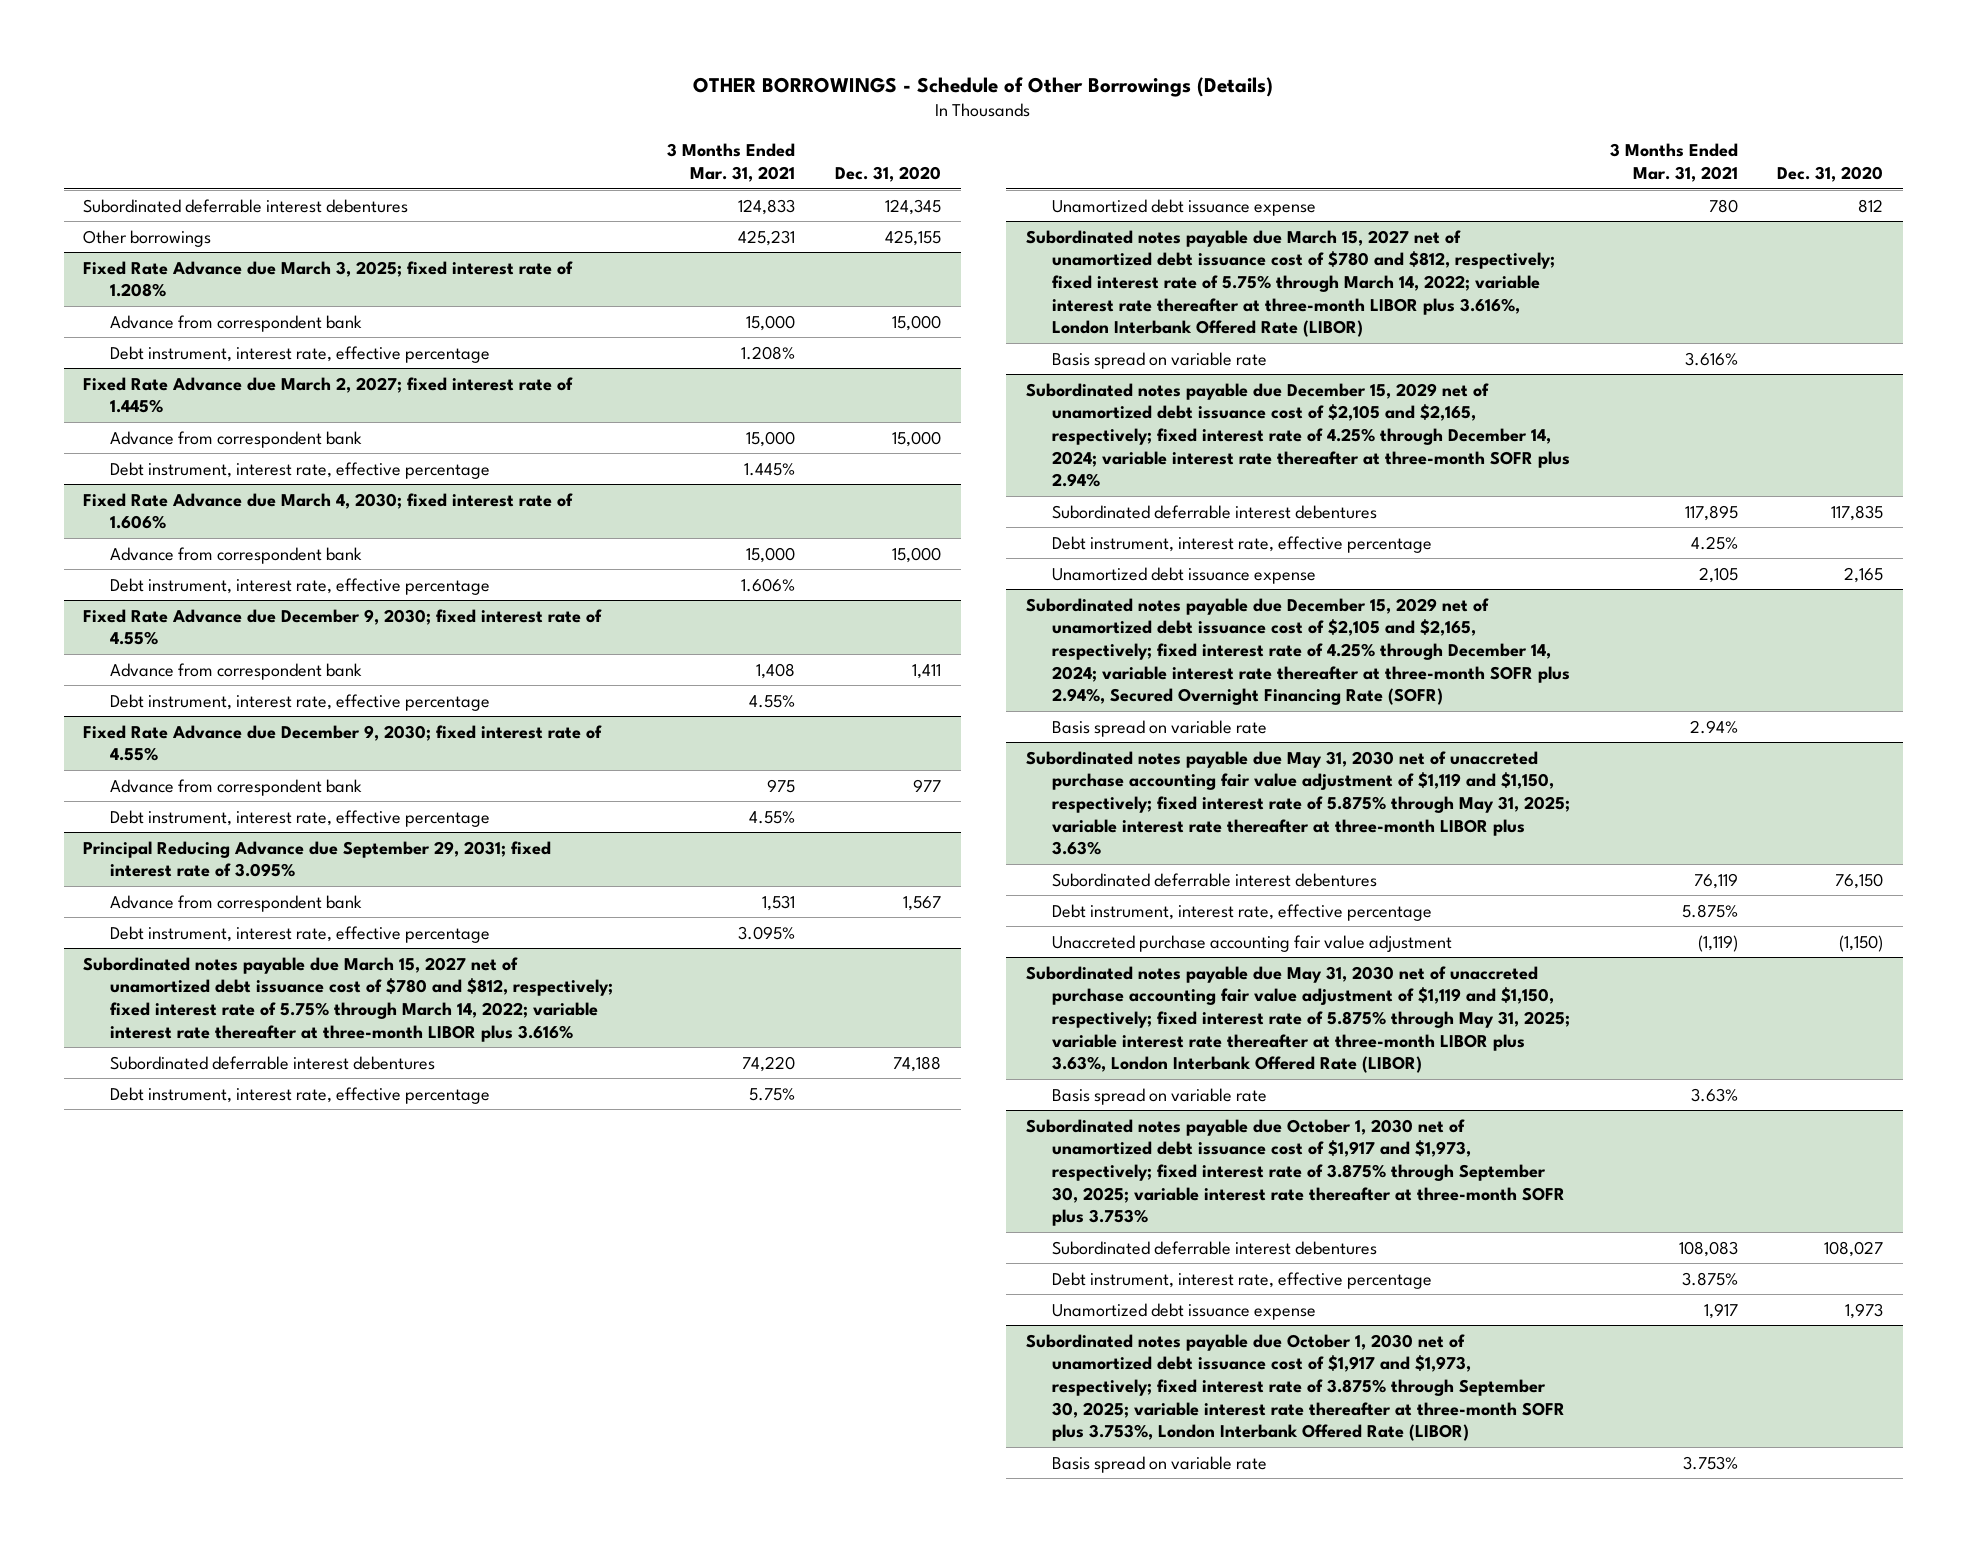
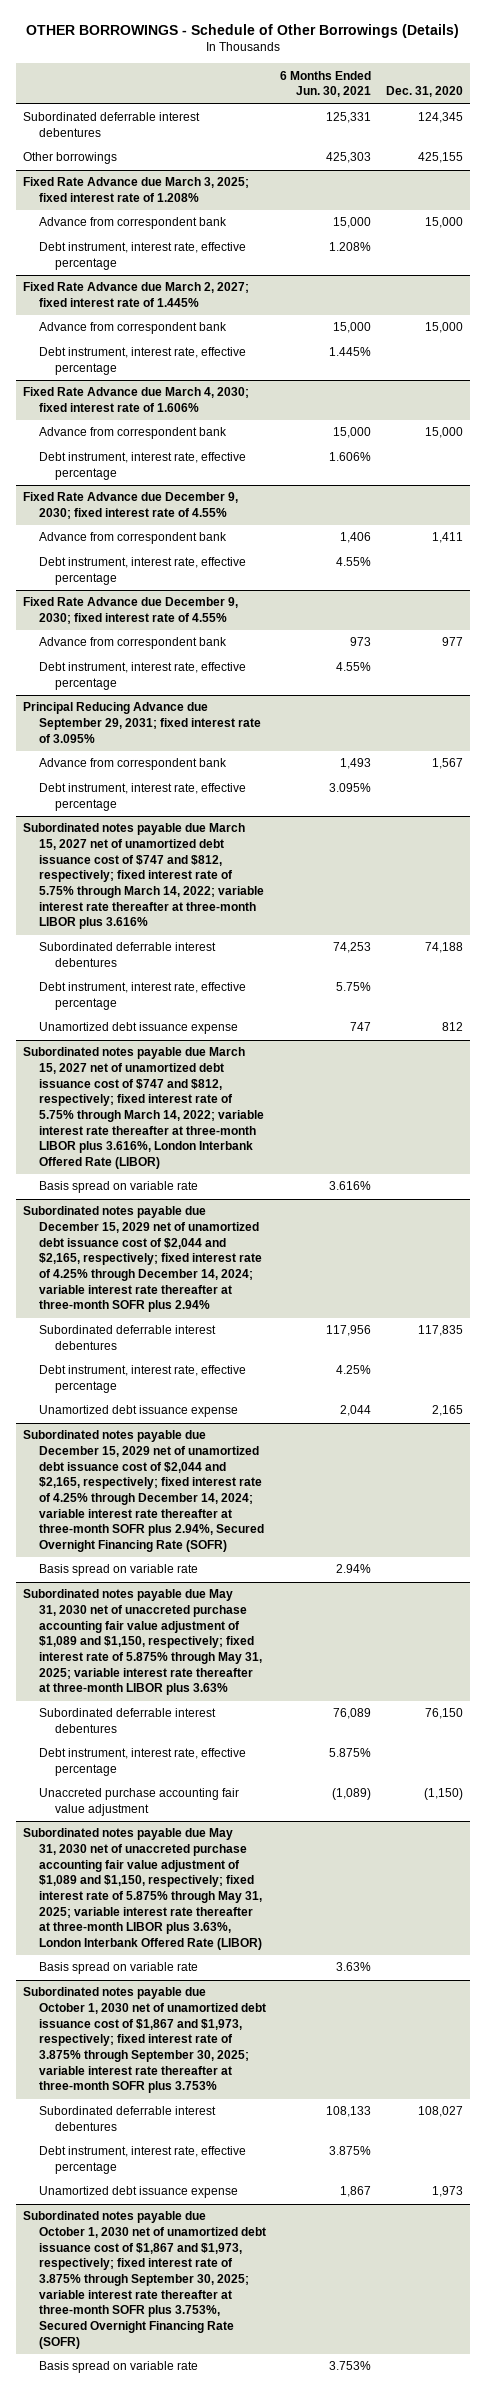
- | 3 Months Ended Mar. 31, 2021 | Dec. 31, 2020
+ | 6 Months Ended Jun. 30, 2021 | Dec. 31, 2020
- Subordinated notes payable due March 15, 2027 net of unamortized debt issuance cost of $780 and $812, respectively; fixed interest rate of 5.75% through March 14, 2022; variable interest rate thereafter at three-month LIBOR plus 3.616%
+ Subordinated notes payable due March 15, 2027 net of unamortized debt issuance cost of $747 and $812, respectively; fixed interest rate of 5.75% through March 14, 2022; variable interest rate thereafter at three-month LIBOR plus 3.616%
- Subordinated notes payable due March 15, 2027 net of unamortized debt issuance cost of $780 and $812, respectively; fixed interest rate of 5.75% through March 14, 2022; variable interest rate thereafter at three-month LIBOR plus 3.616%, London Interbank Offered Rate (LIBOR)
+ Subordinated notes payable due March 15, 2027 net of unamortized debt issuance cost of $747 and $812, respectively; fixed interest rate of 5.75% through March 14, 2022; variable interest rate thereafter at three-month LIBOR plus 3.616%, London Interbank Offered Rate (LIBOR)
- Subordinated notes payable due December 15, 2029 net of unamortized debt issuance cost of $2,105 and $2,165, respectively; fixed interest rate of 4.25% through December 14, 2024; variable interest rate thereafter at three-month SOFR plus 2.94%
+ Subordinated notes payable due December 15, 2029 net of unamortized debt issuance cost of $2,044 and $2,165, respectively; fixed interest rate of 4.25% through December 14, 2024; variable interest rate thereafter at three-month SOFR plus 2.94%
- Subordinated notes payable due December 15, 2029 net of unamortized debt issuance cost of $2,105 and $2,165, respectively; fixed interest rate of 4.25% through December 14, 2024; variable interest rate thereafter at three-month SOFR plus 2.94%, Secured Overnight Financing Rate (SOFR)
+ Subordinated notes payable due December 15, 2029 net of unamortized debt issuance cost of $2,044 and $2,165, respectively; fixed interest rate of 4.25% through December 14, 2024; variable interest rate thereafter at three-month SOFR plus 2.94%, Secured Overnight Financing Rate (SOFR)
- Subordinated notes payable due May 31, 2030 net of unaccreted purchase accounting fair value adjustment of $1,119 and $1,150, respectively; fixed interest rate of 5.875% through May 31, 2025; variable interest rate thereafter at three-month LIBOR plus 3.63%
+ Subordinated notes payable due May 31, 2030 net of unaccreted purchase accounting fair value adjustment of $1,089 and $1,150, respectively; fixed interest rate of 5.875% through May 31, 2025; variable interest rate thereafter at three-month LIBOR plus 3.63%
- Subordinated notes payable due May 31, 2030 net of unaccreted purchase accounting fair value adjustment of $1,119 and $1,150, respectively; fixed interest rate of 5.875% through May 31, 2025; variable interest rate thereafter at three-month LIBOR plus 3.63%, London Interbank Offered Rate (LIBOR)
+ Subordinated notes payable due May 31, 2030 net of unaccreted purchase accounting fair value adjustment of $1,089 and $1,150, respectively; fixed interest rate of 5.875% through May 31, 2025; variable interest rate thereafter at three-month LIBOR plus 3.63%, London Interbank Offered Rate (LIBOR)
- Subordinated notes payable due October 1, 2030 net of unamortized debt issuance cost of $1,917 and $1,973, respectively; fixed interest rate of 3.875% through September 30, 2025; variable interest rate thereafter at three-month SOFR plus 3.753%
+ Subordinated notes payable due October 1, 2030 net of unamortized debt issuance cost of $1,867 and $1,973, respectively; fixed interest rate of 3.875% through September 30, 2025; variable interest rate thereafter at three-month SOFR plus 3.753%
- Subordinated notes payable due October 1, 2030 net of unamortized debt issuance cost of $1,917 and $1,973, respectively; fixed interest rate of 3.875% through September 30, 2025; variable interest rate thereafter at three-month SOFR plus 3.753%, London Interbank Offered Rate (LIBOR)
+ Subordinated notes payable due October 1, 2030 net of unamortized debt issuance cost of $1,867 and $1,973, respectively; fixed interest rate of 3.875% through September 30, 2025; variable interest rate thereafter at three-month SOFR plus 3.753%, Secured Overnight Financing Rate (SOFR)

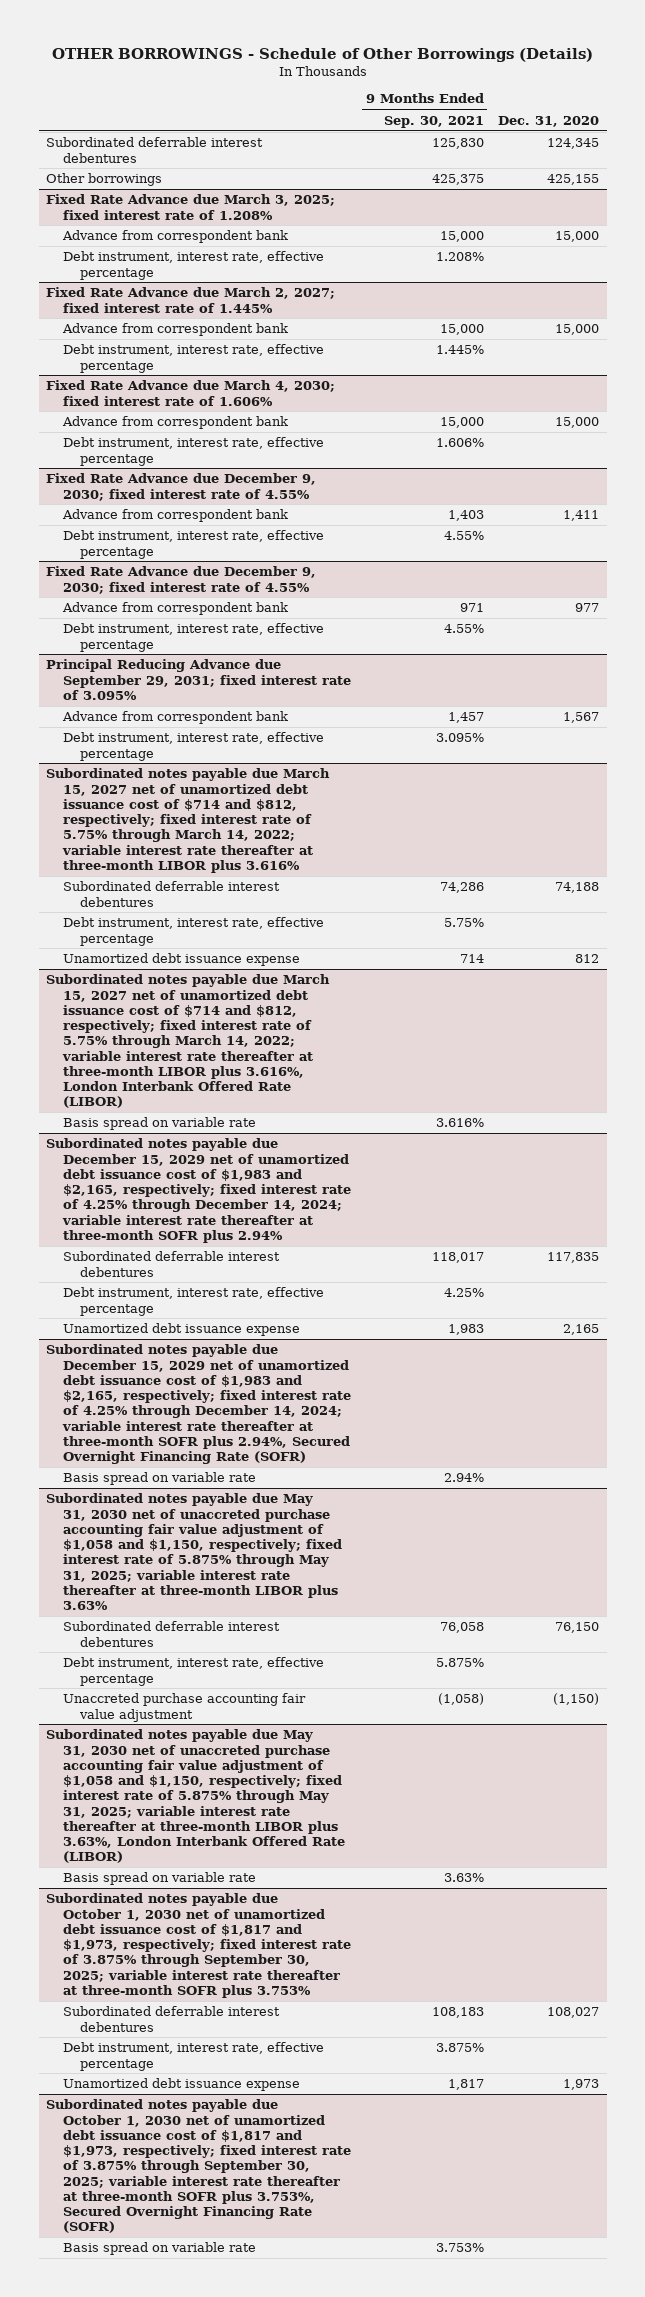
- | 6 Months Ended Jun. 30, 2021 | Dec. 31, 2020
+ | 9 Months Ended Sep. 30, 2021 | Dec. 31, 2020
- Subordinated notes payable due March 15, 2027 net of unamortized debt issuance cost of $747 and $812, respectively; fixed interest rate of 5.75% through March 14, 2022; variable interest rate thereafter at three-month LIBOR plus 3.616%
+ Subordinated notes payable due March 15, 2027 net of unamortized debt issuance cost of $714 and $812, respectively; fixed interest rate of 5.75% through March 14, 2022; variable interest rate thereafter at three-month LIBOR plus 3.616%
- Subordinated notes payable due March 15, 2027 net of unamortized debt issuance cost of $747 and $812, respectively; fixed interest rate of 5.75% through March 14, 2022; variable interest rate thereafter at three-month LIBOR plus 3.616%, London Interbank Offered Rate (LIBOR)
+ Subordinated notes payable due March 15, 2027 net of unamortized debt issuance cost of $714 and $812, respectively; fixed interest rate of 5.75% through March 14, 2022; variable interest rate thereafter at three-month LIBOR plus 3.616%, London Interbank Offered Rate (LIBOR)
- Subordinated notes payable due December 15, 2029 net of unamortized debt issuance cost of $2,044 and $2,165, respectively; fixed interest rate of 4.25% through December 14, 2024; variable interest rate thereafter at three-month SOFR plus 2.94%
+ Subordinated notes payable due December 15, 2029 net of unamortized debt issuance cost of $1,983 and $2,165, respectively; fixed interest rate of 4.25% through December 14, 2024; variable interest rate thereafter at three-month SOFR plus 2.94%
- Subordinated notes payable due December 15, 2029 net of unamortized debt issuance cost of $2,044 and $2,165, respectively; fixed interest rate of 4.25% through December 14, 2024; variable interest rate thereafter at three-month SOFR plus 2.94%, Secured Overnight Financing Rate (SOFR)
+ Subordinated notes payable due December 15, 2029 net of unamortized debt issuance cost of $1,983 and $2,165, respectively; fixed interest rate of 4.25% through December 14, 2024; variable interest rate thereafter at three-month SOFR plus 2.94%, Secured Overnight Financing Rate (SOFR)
- Subordinated notes payable due May 31, 2030 net of unaccreted purchase accounting fair value adjustment of $1,089 and $1,150, respectively; fixed interest rate of 5.875% through May 31, 2025; variable interest rate thereafter at three-month LIBOR plus 3.63%
+ Subordinated notes payable due May 31, 2030 net of unaccreted purchase accounting fair value adjustment of $1,058 and $1,150, respectively; fixed interest rate of 5.875% through May 31, 2025; variable interest rate thereafter at three-month LIBOR plus 3.63%
- Subordinated notes payable due May 31, 2030 net of unaccreted purchase accounting fair value adjustment of $1,089 and $1,150, respectively; fixed interest rate of 5.875% through May 31, 2025; variable interest rate thereafter at three-month LIBOR plus 3.63%, London Interbank Offered Rate (LIBOR)
+ Subordinated notes payable due May 31, 2030 net of unaccreted purchase accounting fair value adjustment of $1,058 and $1,150, respectively; fixed interest rate of 5.875% through May 31, 2025; variable interest rate thereafter at three-month LIBOR plus 3.63%, London Interbank Offered Rate (LIBOR)
- Subordinated notes payable due October 1, 2030 net of unamortized debt issuance cost of $1,867 and $1,973, respectively; fixed interest rate of 3.875% through September 30, 2025; variable interest rate thereafter at three-month SOFR plus 3.753%
+ Subordinated notes payable due October 1, 2030 net of unamortized debt issuance cost of $1,817 and $1,973, respectively; fixed interest rate of 3.875% through September 30, 2025; variable interest rate thereafter at three-month SOFR plus 3.753%
- Subordinated notes payable due October 1, 2030 net of unamortized debt issuance cost of $1,867 and $1,973, respectively; fixed interest rate of 3.875% through September 30, 2025; variable interest rate thereafter at three-month SOFR plus 3.753%, Secured Overnight Financing Rate (SOFR)
+ Subordinated notes payable due October 1, 2030 net of unamortized debt issuance cost of $1,817 and $1,973, respectively; fixed interest rate of 3.875% through September 30, 2025; variable interest rate thereafter at three-month SOFR plus 3.753%, Secured Overnight Financing Rate (SOFR)

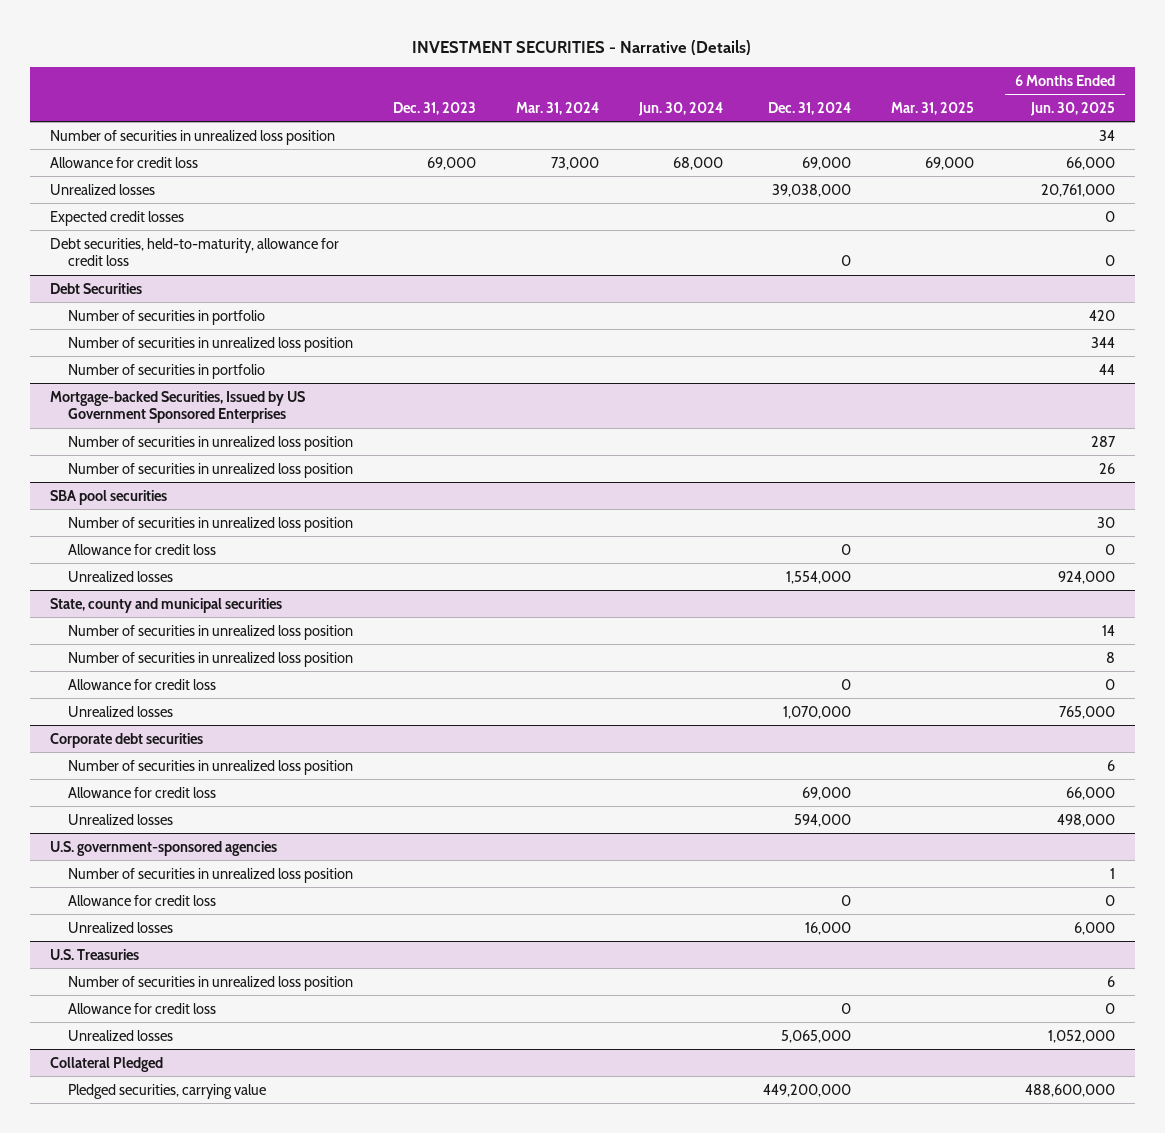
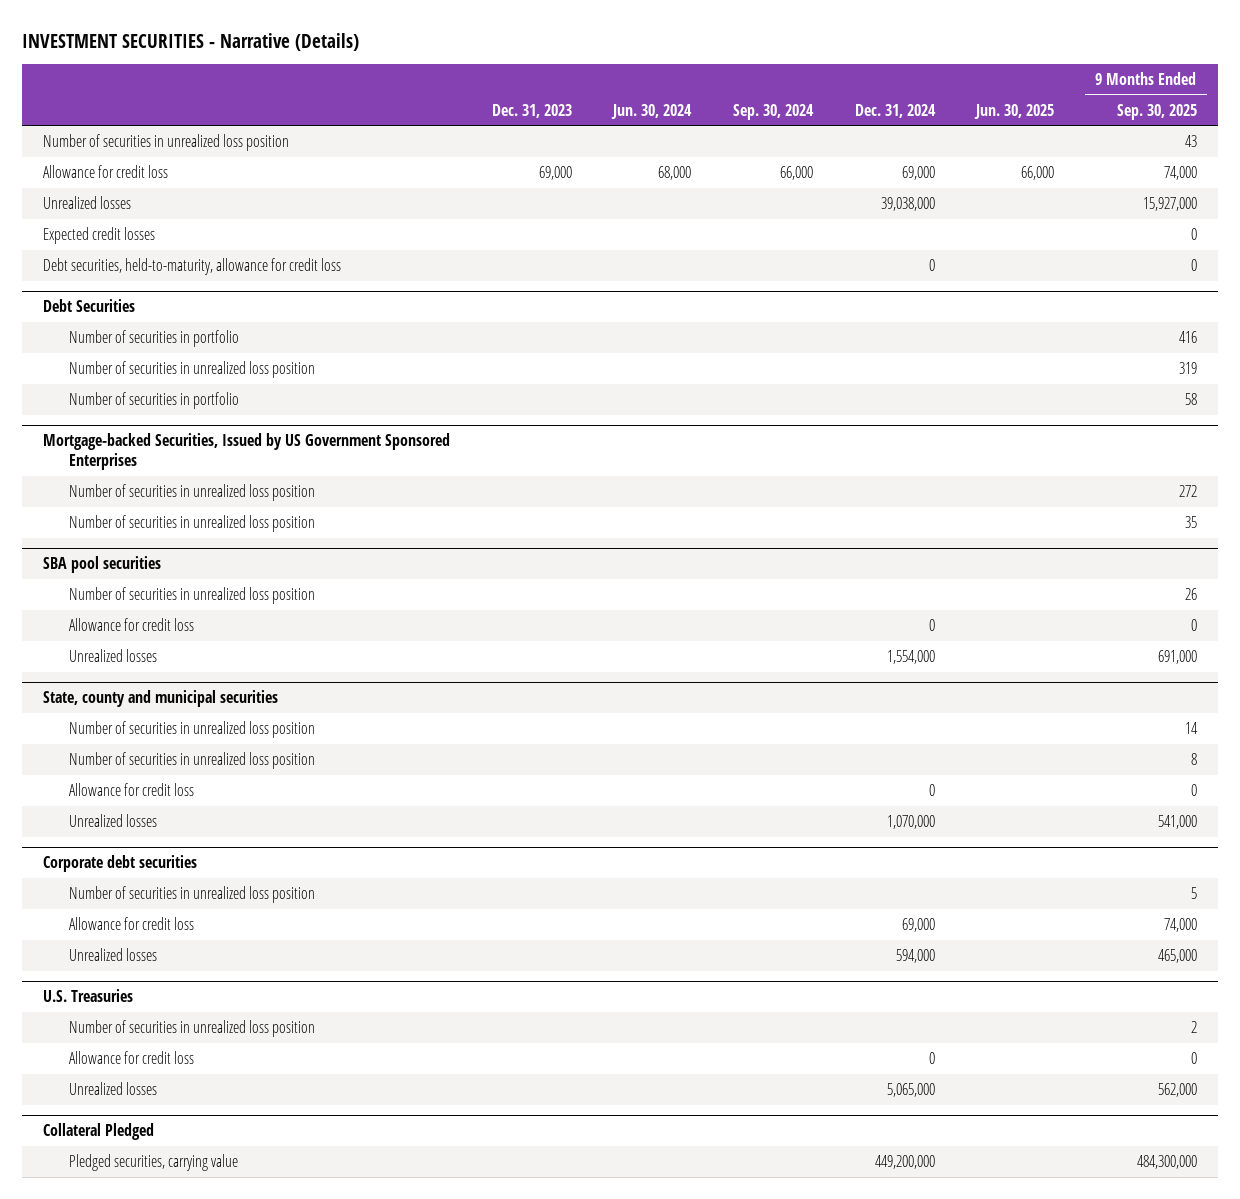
- | Dec. 31, 2023 | Mar. 31, 2024 | Jun. 30, 2024 | Dec. 31, 2024 | Mar. 31, 2025 | 6 Months Ended Jun. 30, 2025
+ | Dec. 31, 2023 | Jun. 30, 2024 | Sep. 30, 2024 | Dec. 31, 2024 | Jun. 30, 2025 | 9 Months Ended Sep. 30, 2025
- U.S. government-sponsored agencies
- Number of securities in unrealized loss position | | | | | | 1
- Allowance for credit loss | | | | 0 | | 0
- Unrealized losses | | | | 16,000 | | 6,000

